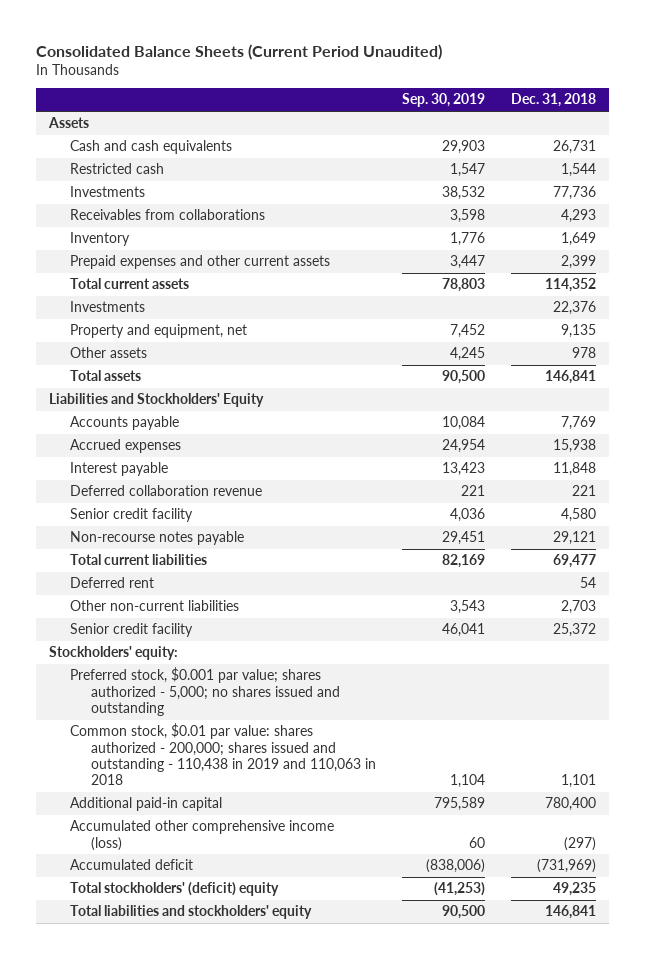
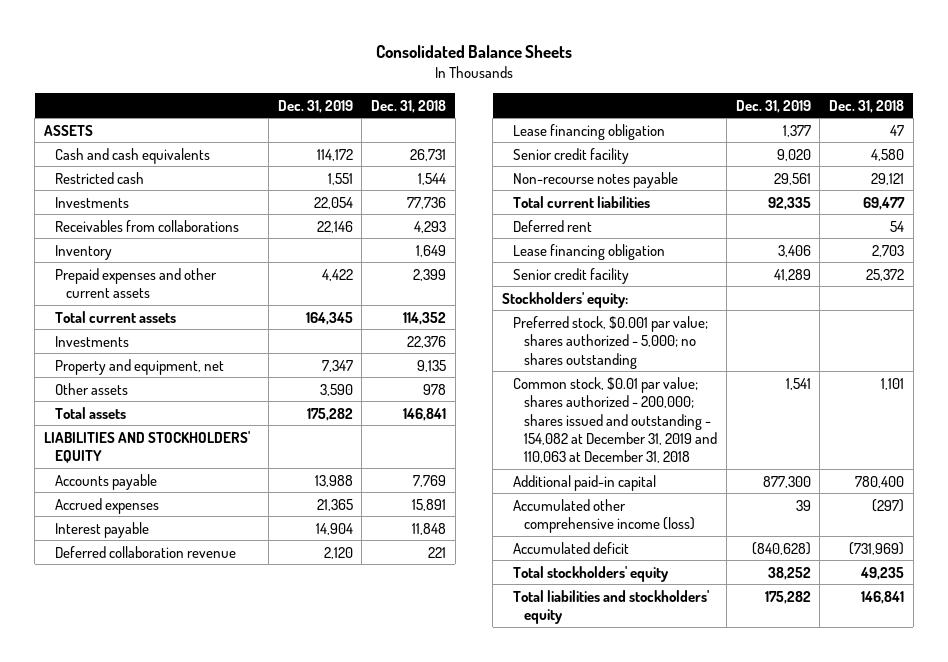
- Consolidated Balance Sheets (Current Period Unaudited)
+ Consolidated Balance Sheets
- | Sep. 30, 2019 | Dec. 31, 2018
+ | Dec. 31, 2019 | Dec. 31, 2018
- Assets
+ ASSETS
- Liabilities and Stockholders' Equity
+ LIABILITIES AND STOCKHOLDERS' EQUITY
- Accrued expenses | 24,954 | 15,938
+ Accrued expenses | 21,365 | 15,891
+ Lease financing obligation | 1,377 | 47
- Other non-current liabilities | 3,543 | 2,703
+ Lease financing obligation | 3,406 | 2,703
- Preferred stock, $0.001 par value; shares authorized - 5,000; no shares issued and outstanding
- Common stock, $0.01 par value: shares authorized - 200,000; shares issued and outstanding - 110,438 in 2019 and 110,063 in 2018 | 1,104 | 1,101
+ Preferred stock, $0.001 par value; shares authorized - 5,000; no shares outstanding
+ Common stock, $0.01 par value; shares authorized - 200,000; shares issued and outstanding - 154,082 at December 31, 2019 and 110,063 at December 31, 2018 | 1,541 | 1,101
- Total stockholders' (deficit) equity | (41,253) | 49,235
+ Total stockholders' equity | 38,252 | 49,235

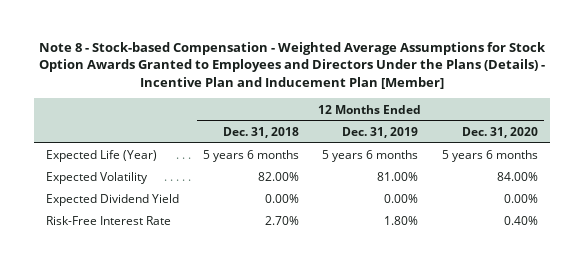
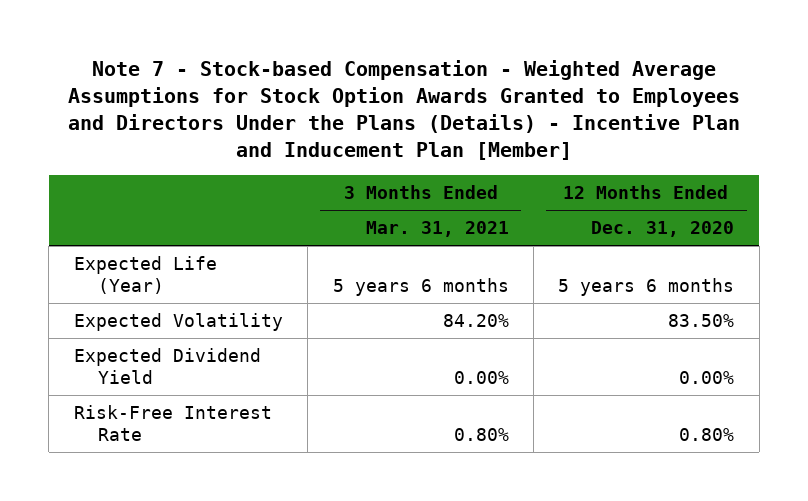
- Note 8 - Stock-based Compensation - Weighted Average Assumptions for Stock Option Awards Granted to Employees and Directors Under the Plans (Details) - Incentive Plan and Inducement Plan [Member]
+ Note 7 - Stock-based Compensation - Weighted Average Assumptions for Stock Option Awards Granted to Employees and Directors Under the Plans (Details) - Incentive Plan and Inducement Plan [Member]
- | 12 Months Ended Dec. 31, 2018 | 12 Months Ended Dec. 31, 2019 | 12 Months Ended Dec. 31, 2020
+ | 3 Months Ended Mar. 31, 2021 | 12 Months Ended Dec. 31, 2020
- Expected Volatility | 82.00% | 81.00% | 84.00%
+ Expected Volatility | 84.20% | 83.50%
- Risk-Free Interest Rate | 2.70% | 1.80% | 0.40%
+ Risk-Free Interest Rate | 0.80% | 0.80%

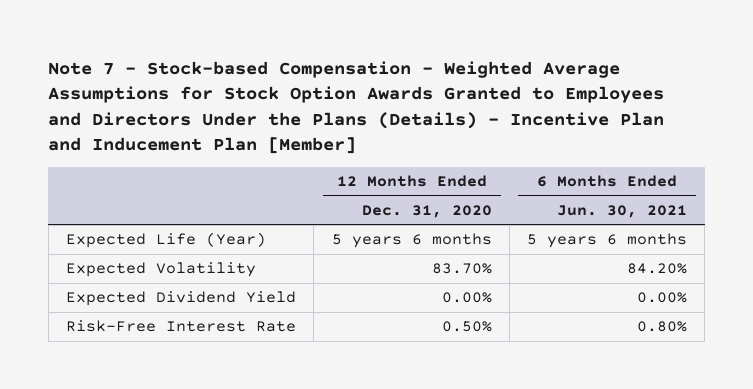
- | 3 Months Ended Mar. 31, 2021 | 12 Months Ended Dec. 31, 2020
+ | 12 Months Ended Dec. 31, 2020 | 6 Months Ended Jun. 30, 2021
- Expected Volatility | 84.20% | 83.50%
+ Expected Volatility | 83.70% | 84.20%
- Risk-Free Interest Rate | 0.80% | 0.80%
+ Risk-Free Interest Rate | 0.50% | 0.80%

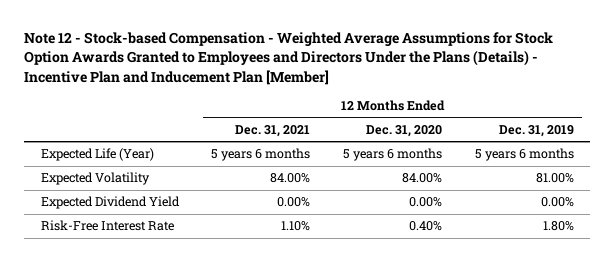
- Note 7 - Stock-based Compensation - Weighted Average Assumptions for Stock Option Awards Granted to Employees and Directors Under the Plans (Details) - Incentive Plan and Inducement Plan [Member]
+ Note 12 - Stock-based Compensation - Weighted Average Assumptions for Stock Option Awards Granted to Employees and Directors Under the Plans (Details) - Incentive Plan and Inducement Plan [Member]
- | 12 Months Ended Dec. 31, 2020 | 6 Months Ended Jun. 30, 2021
+ | 12 Months Ended Dec. 31, 2021 | 12 Months Ended Dec. 31, 2020 | 12 Months Ended Dec. 31, 2019
- Expected Volatility | 83.70% | 84.20%
+ Expected Volatility | 84.00% | 84.00% | 81.00%
- Risk-Free Interest Rate | 0.50% | 0.80%
+ Risk-Free Interest Rate | 1.10% | 0.40% | 1.80%

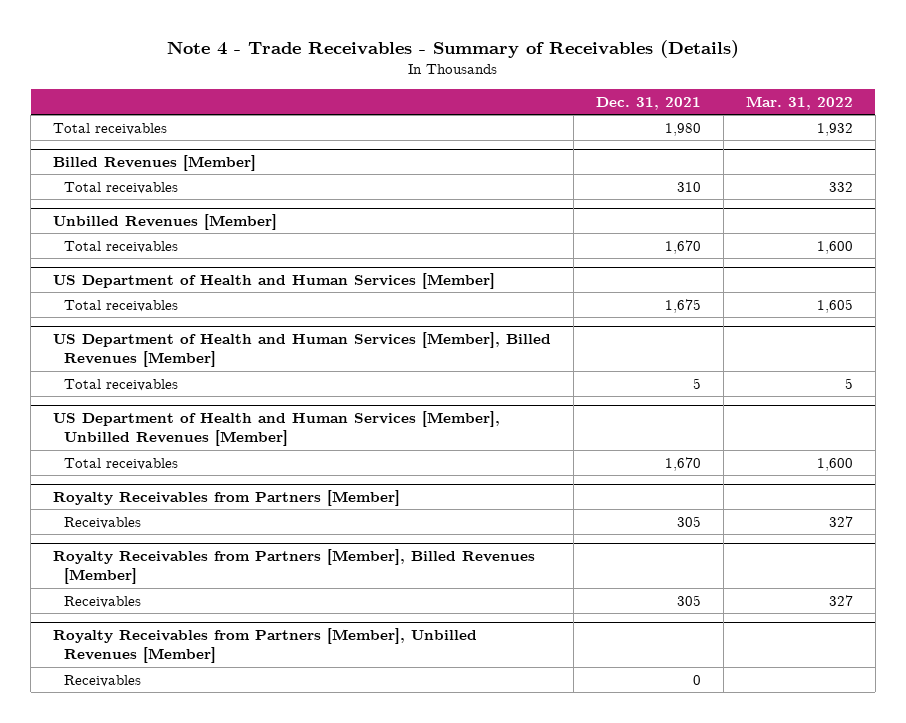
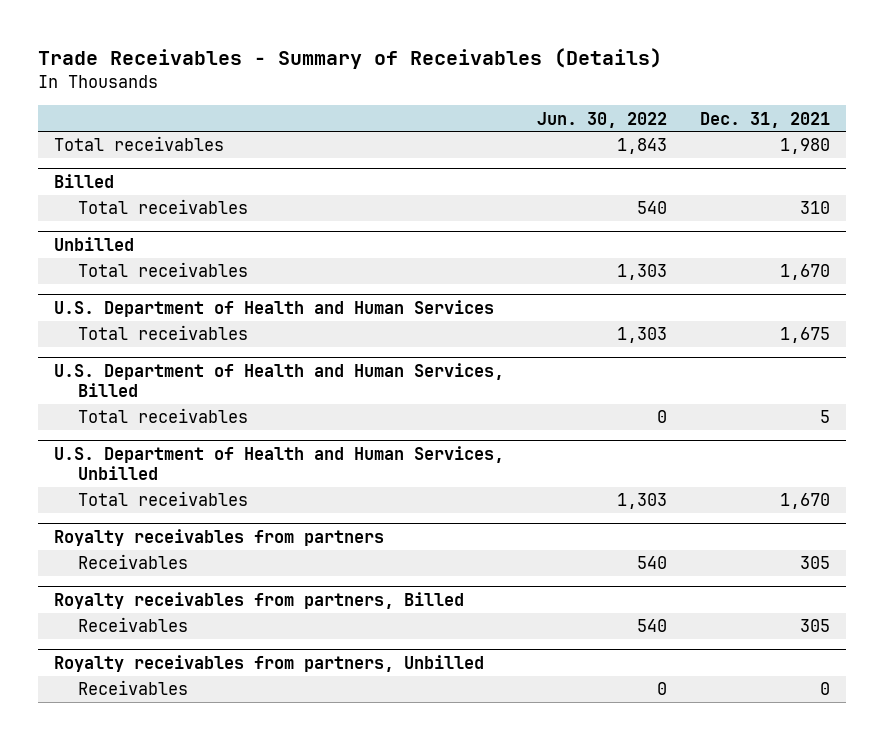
- Note 4 - Trade Receivables - Summary of Receivables (Details)
+ Trade Receivables - Summary of Receivables (Details)
- | Dec. 31, 2021 | Mar. 31, 2022
+ | Jun. 30, 2022 | Dec. 31, 2021
- Billed Revenues [Member]
+ Billed
- Unbilled Revenues [Member]
+ Unbilled
- US Department of Health and Human Services [Member]
+ U.S. Department of Health and Human Services
- US Department of Health and Human Services [Member], Billed Revenues [Member]
+ U.S. Department of Health and Human Services, Billed
- US Department of Health and Human Services [Member], Unbilled Revenues [Member]
+ U.S. Department of Health and Human Services, Unbilled
- Royalty Receivables from Partners [Member]
+ Royalty receivables from partners
- Royalty Receivables from Partners [Member], Billed Revenues [Member]
+ Royalty receivables from partners, Billed
- Royalty Receivables from Partners [Member], Unbilled Revenues [Member]
+ Royalty receivables from partners, Unbilled

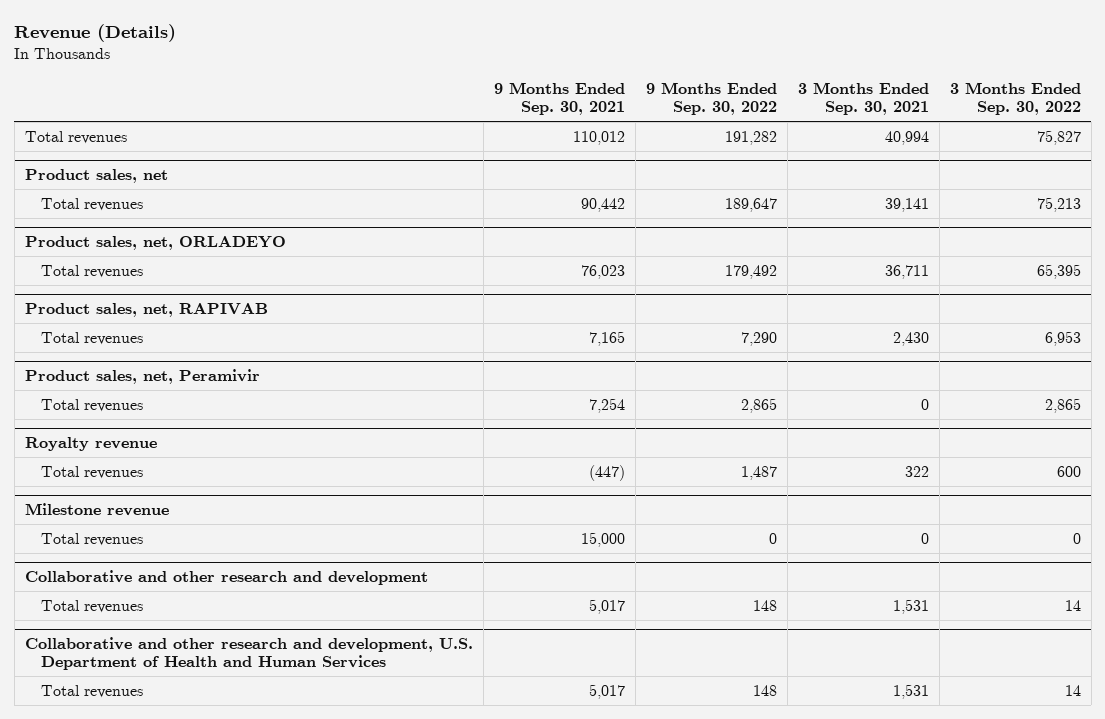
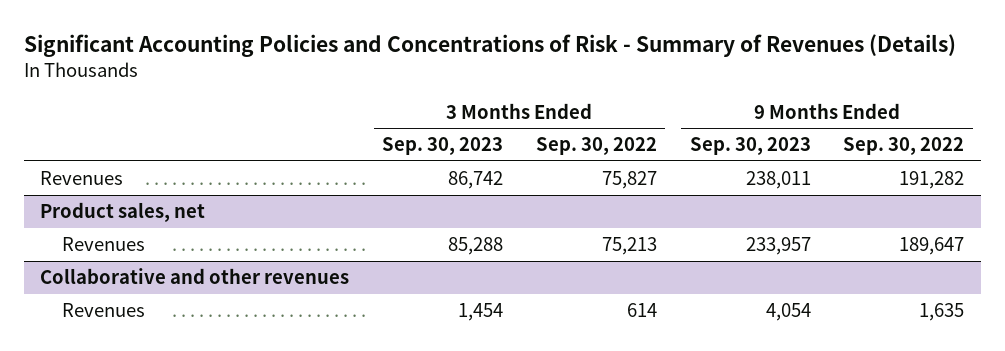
- Revenue (Details)
+ Significant Accounting Policies and Concentrations of Risk - Summary of Revenues (Details)
- | 9 Months Ended Sep. 30, 2021 | 9 Months Ended Sep. 30, 2022 | 3 Months Ended Sep. 30, 2021 | 3 Months Ended Sep. 30, 2022
+ | 3 Months Ended Sep. 30, 2023 | 3 Months Ended Sep. 30, 2022 | 9 Months Ended Sep. 30, 2023 | 9 Months Ended Sep. 30, 2022
- Total revenues | 110,012 | 191,282 | 40,994 | 75,827
+ Revenues | 86,742 | 75,827 | 238,011 | 191,282
@ Product sales, net
- Total revenues | 90,442 | 189,647 | 39,141 | 75,213
- Product sales, net, ORLADEYO
- Total revenues | 76,023 | 179,492 | 36,711 | 65,395
- Product sales, net, RAPIVAB
- Total revenues | 7,165 | 7,290 | 2,430 | 6,953
- Product sales, net, Peramivir
- Total revenues | 7,254 | 2,865 | 0 | 2,865
- Royalty revenue
- Total revenues | (447) | 1,487 | 322 | 600
- Milestone revenue
- Total revenues | 15,000 | 0 | 0 | 0
- Collaborative and other research and development
- Total revenues | 5,017 | 148 | 1,531 | 14
- Collaborative and other research and development, U.S. Department of Health and Human Services
- Total revenues | 5,017 | 148 | 1,531 | 14
@ Product sales, net
+ Revenues | 85,288 | 75,213 | 233,957 | 189,647
+ Collaborative and other revenues
+ Revenues | 1,454 | 614 | 4,054 | 1,635

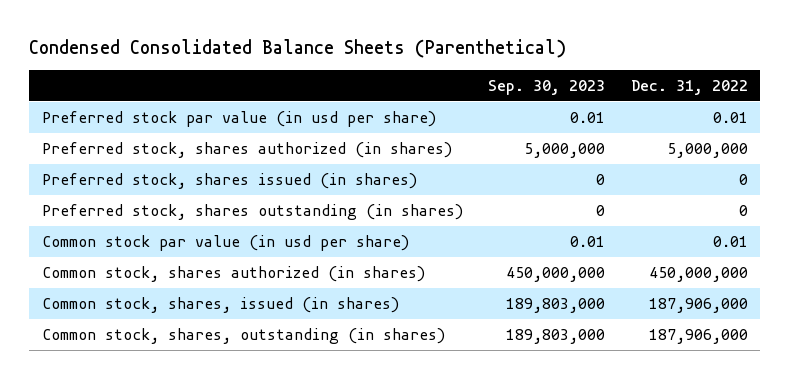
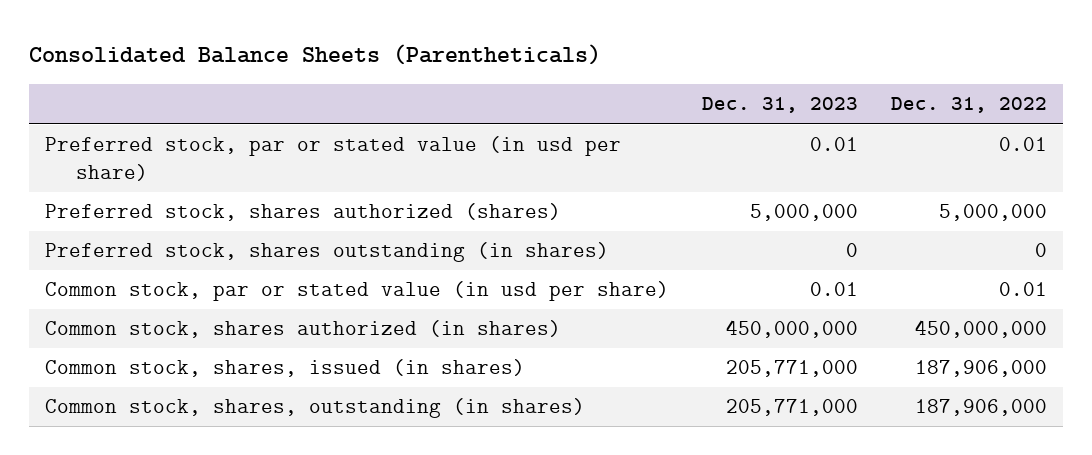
- Condensed Consolidated Balance Sheets (Parenthetical)
+ Consolidated Balance Sheets (Parentheticals)
- | Sep. 30, 2023 | Dec. 31, 2022
+ | Dec. 31, 2023 | Dec. 31, 2022
- Preferred stock par value (in usd per share) | 0.01 | 0.01
- Preferred stock, shares authorized (in shares) | 5,000,000 | 5,000,000
- Preferred stock, shares issued (in shares) | 0 | 0
+ Preferred stock, par or stated value (in usd per share) | 0.01 | 0.01
+ Preferred stock, shares authorized (shares) | 5,000,000 | 5,000,000
- Common stock par value (in usd per share) | 0.01 | 0.01
+ Common stock, par or stated value (in usd per share) | 0.01 | 0.01

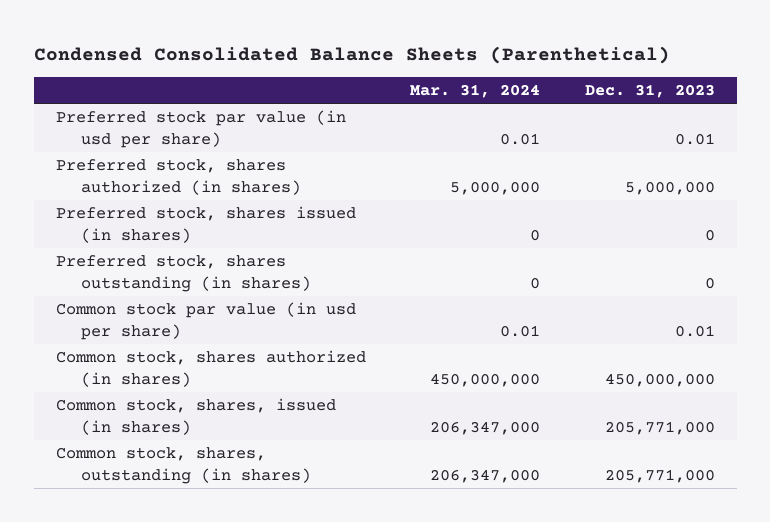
- Consolidated Balance Sheets (Parentheticals)
+ Condensed Consolidated Balance Sheets (Parenthetical)
- | Dec. 31, 2023 | Dec. 31, 2022
+ | Mar. 31, 2024 | Dec. 31, 2023
- Preferred stock, par or stated value (in usd per share) | 0.01 | 0.01
- Preferred stock, shares authorized (shares) | 5,000,000 | 5,000,000
+ Preferred stock par value (in usd per share) | 0.01 | 0.01
+ Preferred stock, shares authorized (in shares) | 5,000,000 | 5,000,000
+ Preferred stock, shares issued (in shares) | 0 | 0
- Common stock, par or stated value (in usd per share) | 0.01 | 0.01
+ Common stock par value (in usd per share) | 0.01 | 0.01

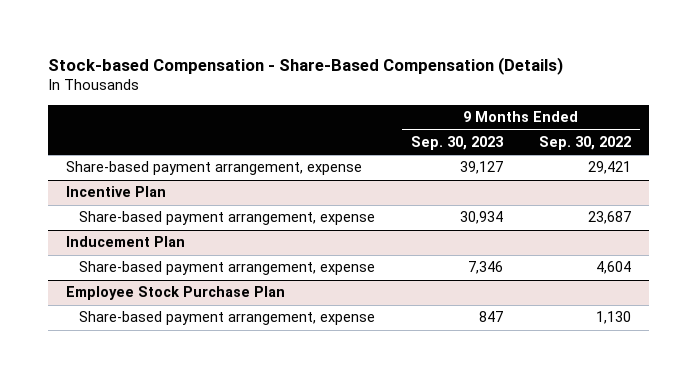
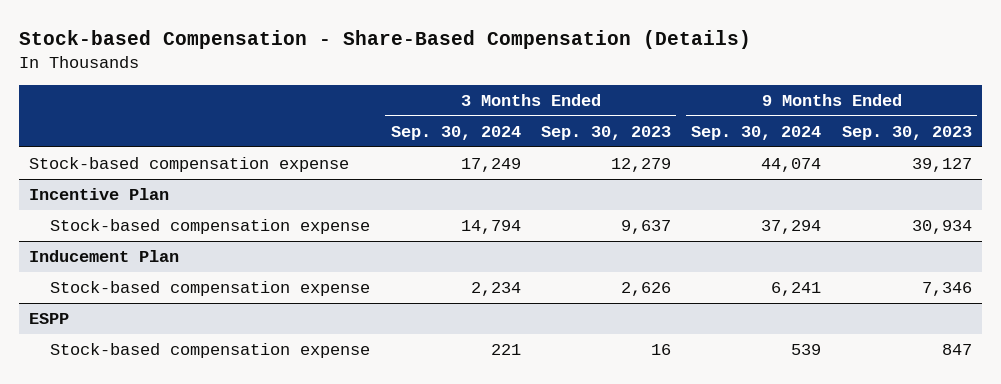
- | 9 Months Ended Sep. 30, 2023 | 9 Months Ended Sep. 30, 2022
+ | 3 Months Ended Sep. 30, 2024 | 3 Months Ended Sep. 30, 2023 | 9 Months Ended Sep. 30, 2024 | 9 Months Ended Sep. 30, 2023
- Share-based payment arrangement, expense | 39,127 | 29,421
+ Stock-based compensation expense | 17,249 | 12,279 | 44,074 | 39,127
@ Incentive Plan
- Share-based payment arrangement, expense | 30,934 | 23,687
+ Stock-based compensation expense | 14,794 | 9,637 | 37,294 | 30,934
@ Inducement Plan
- Share-based payment arrangement, expense | 7,346 | 4,604
- Employee Stock Purchase Plan
- Share-based payment arrangement, expense | 847 | 1,130
@ Inducement Plan
+ Stock-based compensation expense | 2,234 | 2,626 | 6,241 | 7,346
+ ESPP
+ Stock-based compensation expense | 221 | 16 | 539 | 847

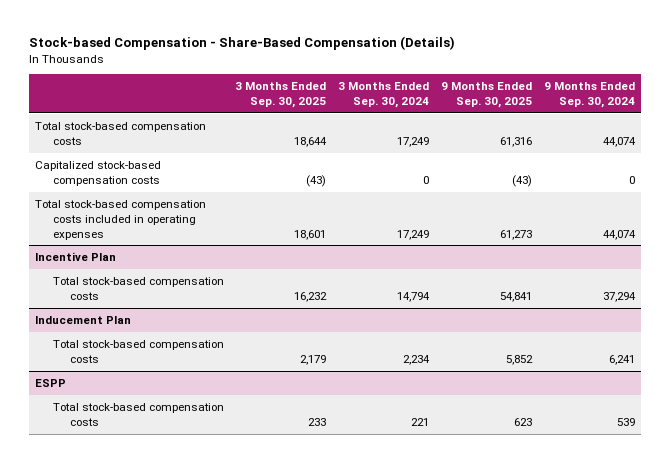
- | 3 Months Ended Sep. 30, 2024 | 3 Months Ended Sep. 30, 2023 | 9 Months Ended Sep. 30, 2024 | 9 Months Ended Sep. 30, 2023
+ | 3 Months Ended Sep. 30, 2025 | 3 Months Ended Sep. 30, 2024 | 9 Months Ended Sep. 30, 2025 | 9 Months Ended Sep. 30, 2024
- Stock-based compensation expense | 17,249 | 12,279 | 44,074 | 39,127
+ Total stock-based compensation costs | 18,644 | 17,249 | 61,316 | 44,074
+ Capitalized stock-based compensation costs | (43) | 0 | (43) | 0
+ Total stock-based compensation costs included in operating expenses | 18,601 | 17,249 | 61,273 | 44,074
@ Incentive Plan
- Stock-based compensation expense | 14,794 | 9,637 | 37,294 | 30,934
+ Total stock-based compensation costs | 16,232 | 14,794 | 54,841 | 37,294
@ Inducement Plan
- Stock-based compensation expense | 2,234 | 2,626 | 6,241 | 7,346
+ Total stock-based compensation costs | 2,179 | 2,234 | 5,852 | 6,241
@ ESPP
- Stock-based compensation expense | 221 | 16 | 539 | 847
+ Total stock-based compensation costs | 233 | 221 | 623 | 539

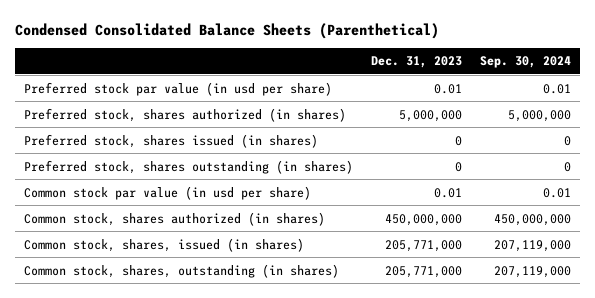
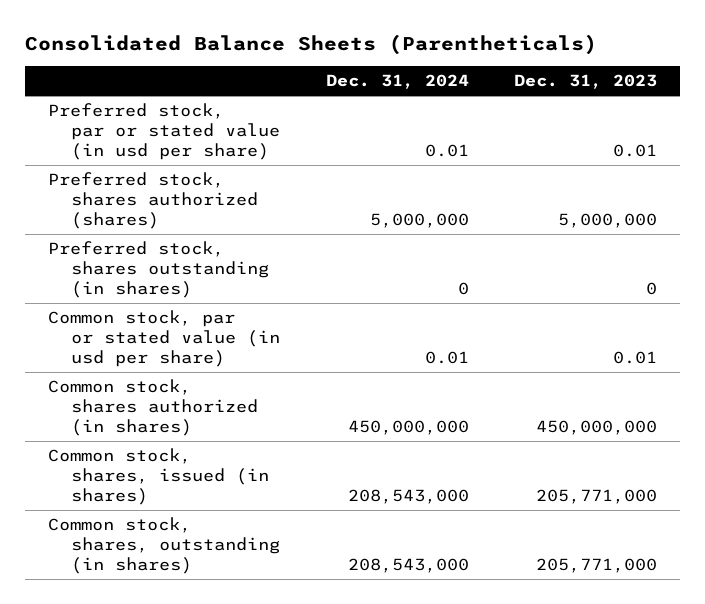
- Condensed Consolidated Balance Sheets (Parenthetical)
+ Consolidated Balance Sheets (Parentheticals)
- | Dec. 31, 2023 | Sep. 30, 2024
+ | Dec. 31, 2024 | Dec. 31, 2023
- Preferred stock par value (in usd per share) | 0.01 | 0.01
- Preferred stock, shares authorized (in shares) | 5,000,000 | 5,000,000
- Preferred stock, shares issued (in shares) | 0 | 0
+ Preferred stock, par or stated value (in usd per share) | 0.01 | 0.01
+ Preferred stock, shares authorized (shares) | 5,000,000 | 5,000,000
- Common stock par value (in usd per share) | 0.01 | 0.01
+ Common stock, par or stated value (in usd per share) | 0.01 | 0.01

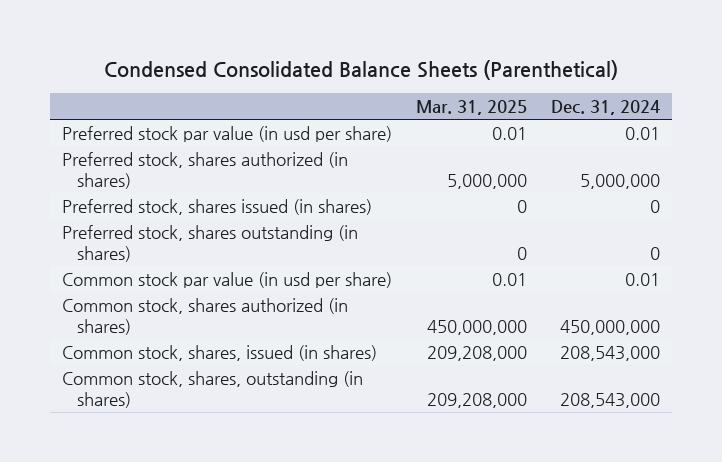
- Consolidated Balance Sheets (Parentheticals)
+ Condensed Consolidated Balance Sheets (Parenthetical)
- | Dec. 31, 2024 | Dec. 31, 2023
+ | Mar. 31, 2025 | Dec. 31, 2024
- Preferred stock, par or stated value (in usd per share) | 0.01 | 0.01
- Preferred stock, shares authorized (shares) | 5,000,000 | 5,000,000
+ Preferred stock par value (in usd per share) | 0.01 | 0.01
+ Preferred stock, shares authorized (in shares) | 5,000,000 | 5,000,000
+ Preferred stock, shares issued (in shares) | 0 | 0
- Common stock, par or stated value (in usd per share) | 0.01 | 0.01
+ Common stock par value (in usd per share) | 0.01 | 0.01

